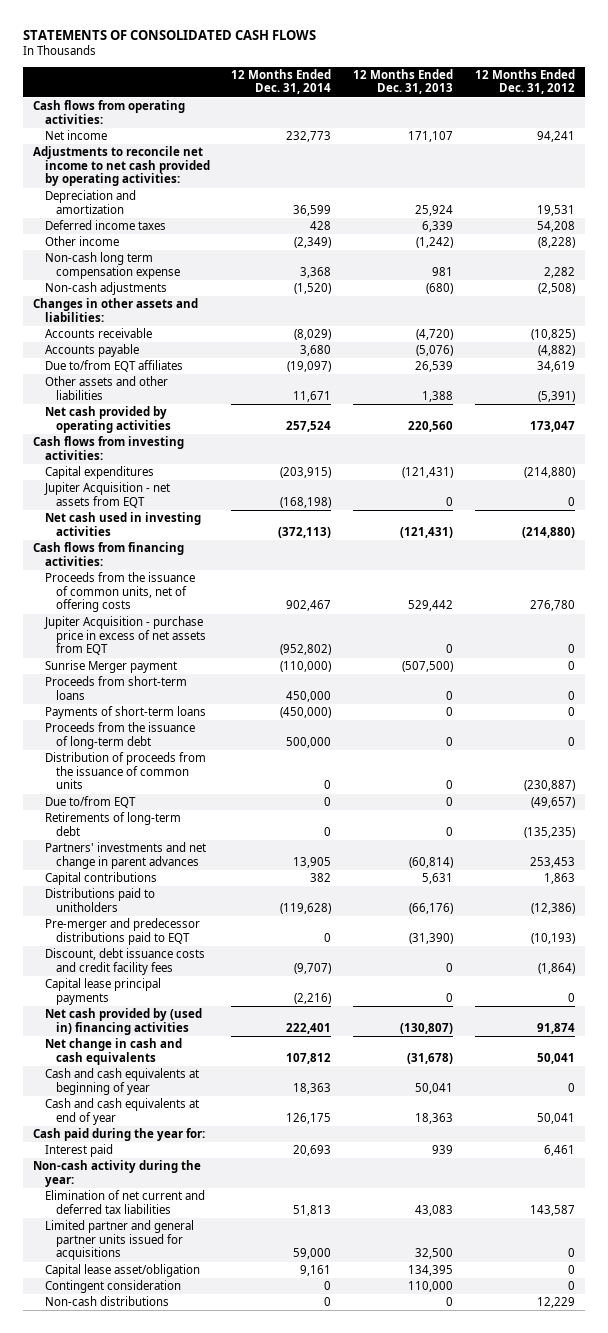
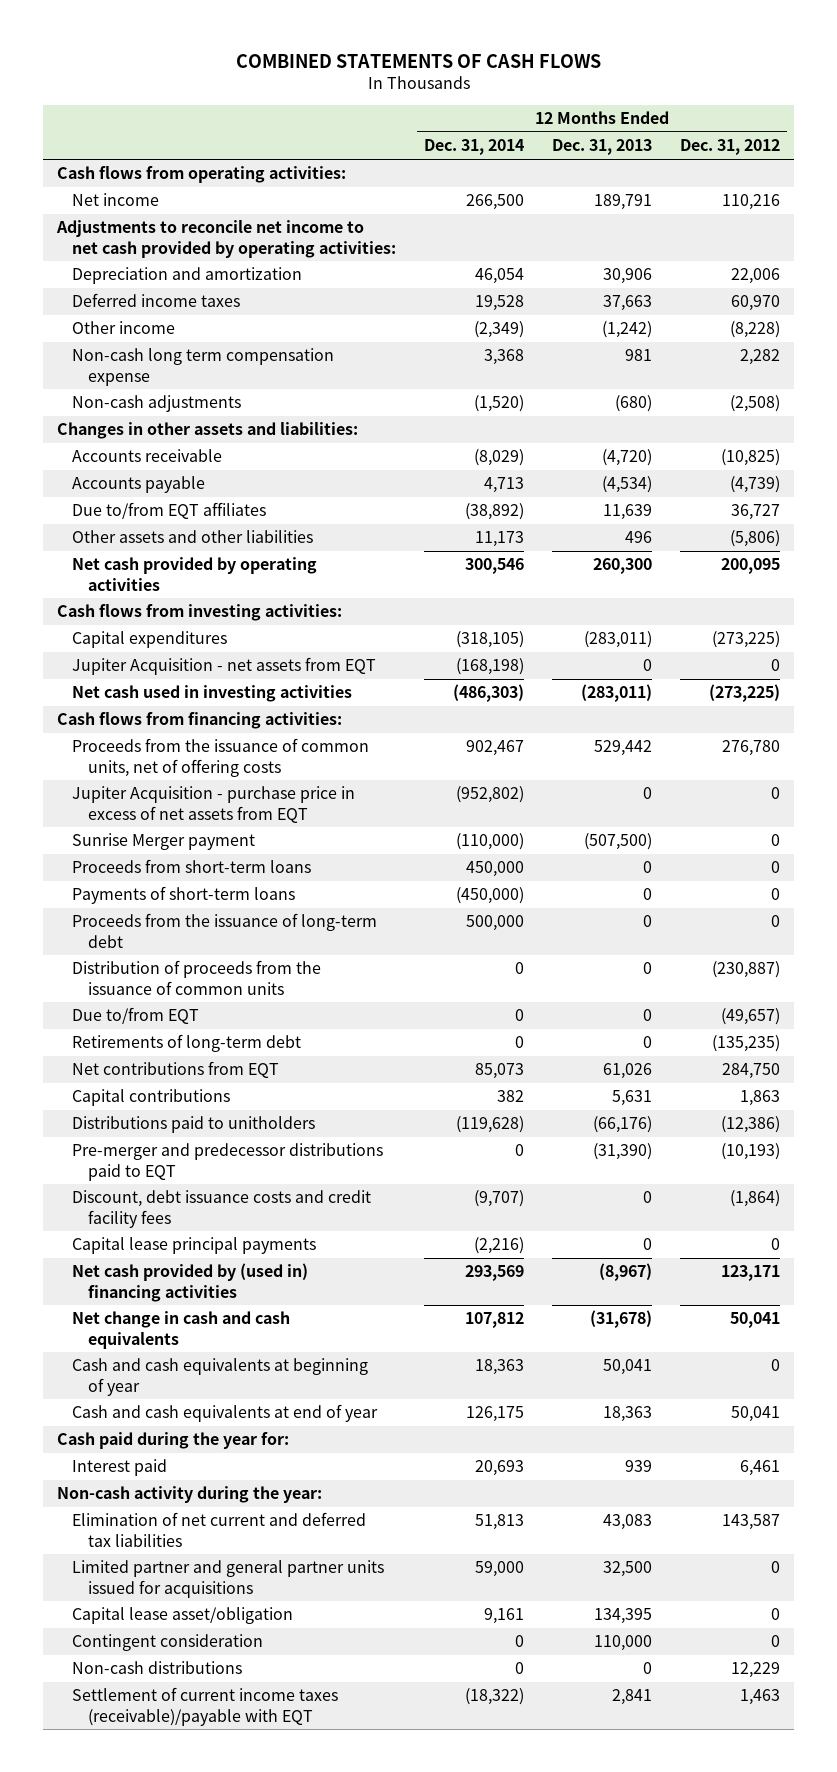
- STATEMENTS OF CONSOLIDATED CASH FLOWS
+ COMBINED STATEMENTS OF CASH FLOWS
- Net income | 232,773 | 171,107 | 94,241
+ Net income | 266,500 | 189,791 | 110,216
- Depreciation and amortization | 36,599 | 25,924 | 19,531
- Deferred income taxes | 428 | 6,339 | 54,208
+ Depreciation and amortization | 46,054 | 30,906 | 22,006
+ Deferred income taxes | 19,528 | 37,663 | 60,970
- Accounts payable | 3,680 | (5,076) | (4,882)
- Due to/from EQT affiliates | (19,097) | 26,539 | 34,619
- Other assets and other liabilities | 11,671 | 1,388 | (5,391)
- Net cash provided by operating activities | 257,524 | 220,560 | 173,047
+ Accounts payable | 4,713 | (4,534) | (4,739)
+ Due to/from EQT affiliates | (38,892) | 11,639 | 36,727
+ Other assets and other liabilities | 11,173 | 496 | (5,806)
+ Net cash provided by operating activities | 300,546 | 260,300 | 200,095
- Capital expenditures | (203,915) | (121,431) | (214,880)
+ Capital expenditures | (318,105) | (283,011) | (273,225)
- Net cash used in investing activities | (372,113) | (121,431) | (214,880)
+ Net cash used in investing activities | (486,303) | (283,011) | (273,225)
- Partners' investments and net change in parent advances | 13,905 | (60,814) | 253,453
+ Net contributions from EQT | 85,073 | 61,026 | 284,750
- Net cash provided by (used in) financing activities | 222,401 | (130,807) | 91,874
+ Net cash provided by (used in) financing activities | 293,569 | (8,967) | 123,171
+ Settlement of current income taxes (receivable)/payable with EQT | (18,322) | 2,841 | 1,463

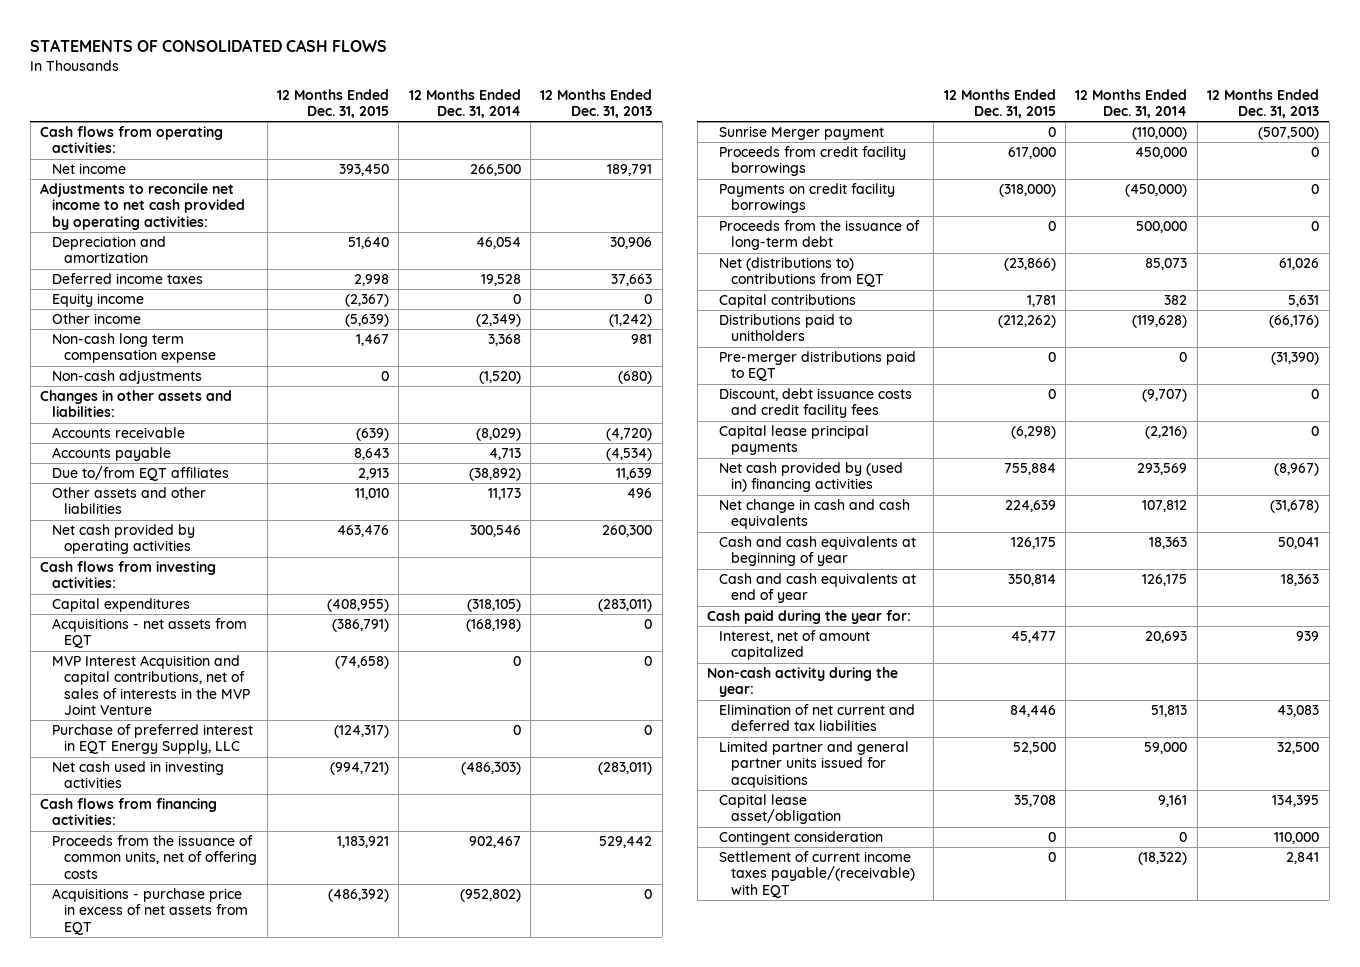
- COMBINED STATEMENTS OF CASH FLOWS
+ STATEMENTS OF CONSOLIDATED CASH FLOWS
- | 12 Months Ended Dec. 31, 2014 | 12 Months Ended Dec. 31, 2013 | 12 Months Ended Dec. 31, 2012
+ | 12 Months Ended Dec. 31, 2015 | 12 Months Ended Dec. 31, 2014 | 12 Months Ended Dec. 31, 2013
+ Equity income | (2,367) | 0 | 0
- Jupiter Acquisition - net assets from EQT | (168,198) | 0 | 0
+ Acquisitions - net assets from EQT | (386,791) | (168,198) | 0
+ MVP Interest Acquisition and capital contributions, net of sales of interests in the MVP Joint Venture | (74,658) | 0 | 0
+ Purchase of preferred interest in EQT Energy Supply, LLC | (124,317) | 0 | 0
- Jupiter Acquisition - purchase price in excess of net assets from EQT | (952,802) | 0 | 0
+ Acquisitions - purchase price in excess of net assets from EQT | (486,392) | (952,802) | 0
- Proceeds from short-term loans | 450,000 | 0 | 0
- Payments of short-term loans | (450,000) | 0 | 0
+ Proceeds from credit facility borrowings | 617,000 | 450,000 | 0
+ Payments on credit facility borrowings | (318,000) | (450,000) | 0
- Distribution of proceeds from the issuance of common units | 0 | 0 | (230,887)
- Due to/from EQT | 0 | 0 | (49,657)
- Retirements of long-term debt | 0 | 0 | (135,235)
- Net contributions from EQT | 85,073 | 61,026 | 284,750
+ Net (distributions to) contributions from EQT | (23,866) | 85,073 | 61,026
- Pre-merger and predecessor distributions paid to EQT | 0 | (31,390) | (10,193)
+ Pre-merger distributions paid to EQT | 0 | 0 | (31,390)
- Interest paid | 20,693 | 939 | 6,461
+ Interest, net of amount capitalized | 45,477 | 20,693 | 939
- Non-cash distributions | 0 | 0 | 12,229
- Settlement of current income taxes (receivable)/payable with EQT | (18,322) | 2,841 | 1,463
+ Settlement of current income taxes payable/(receivable) with EQT | 0 | (18,322) | 2,841

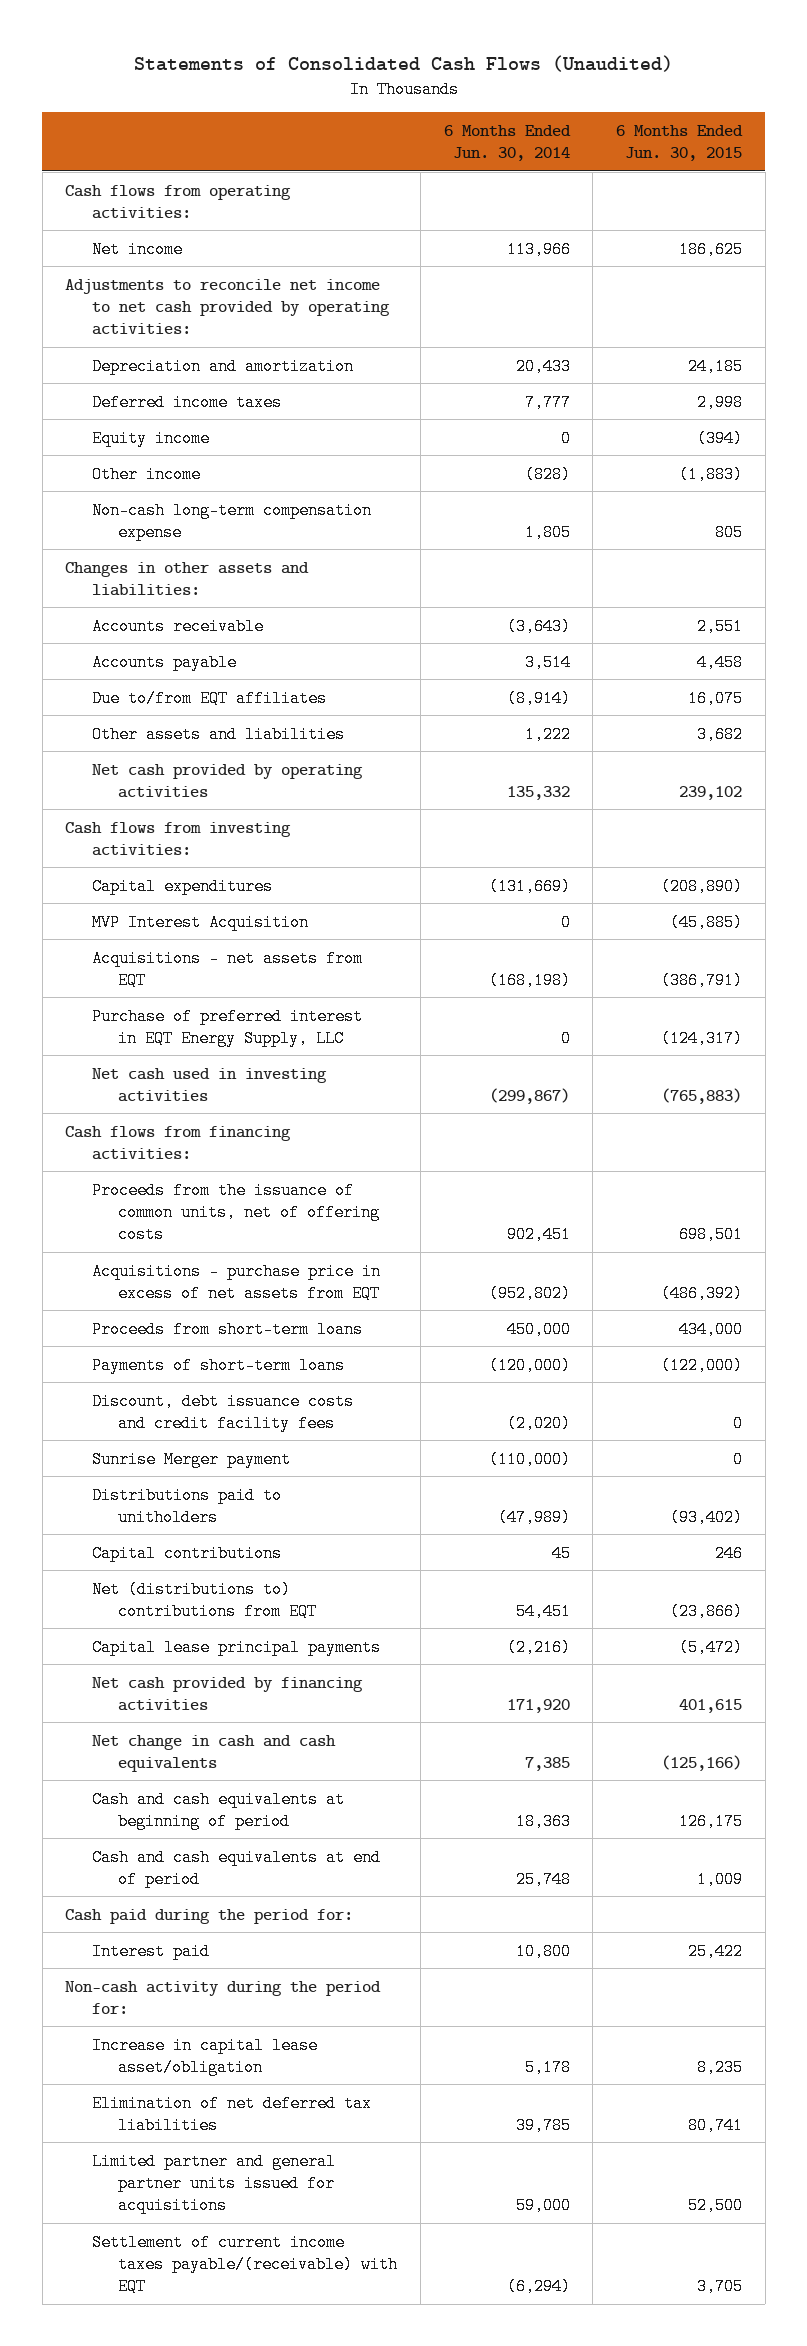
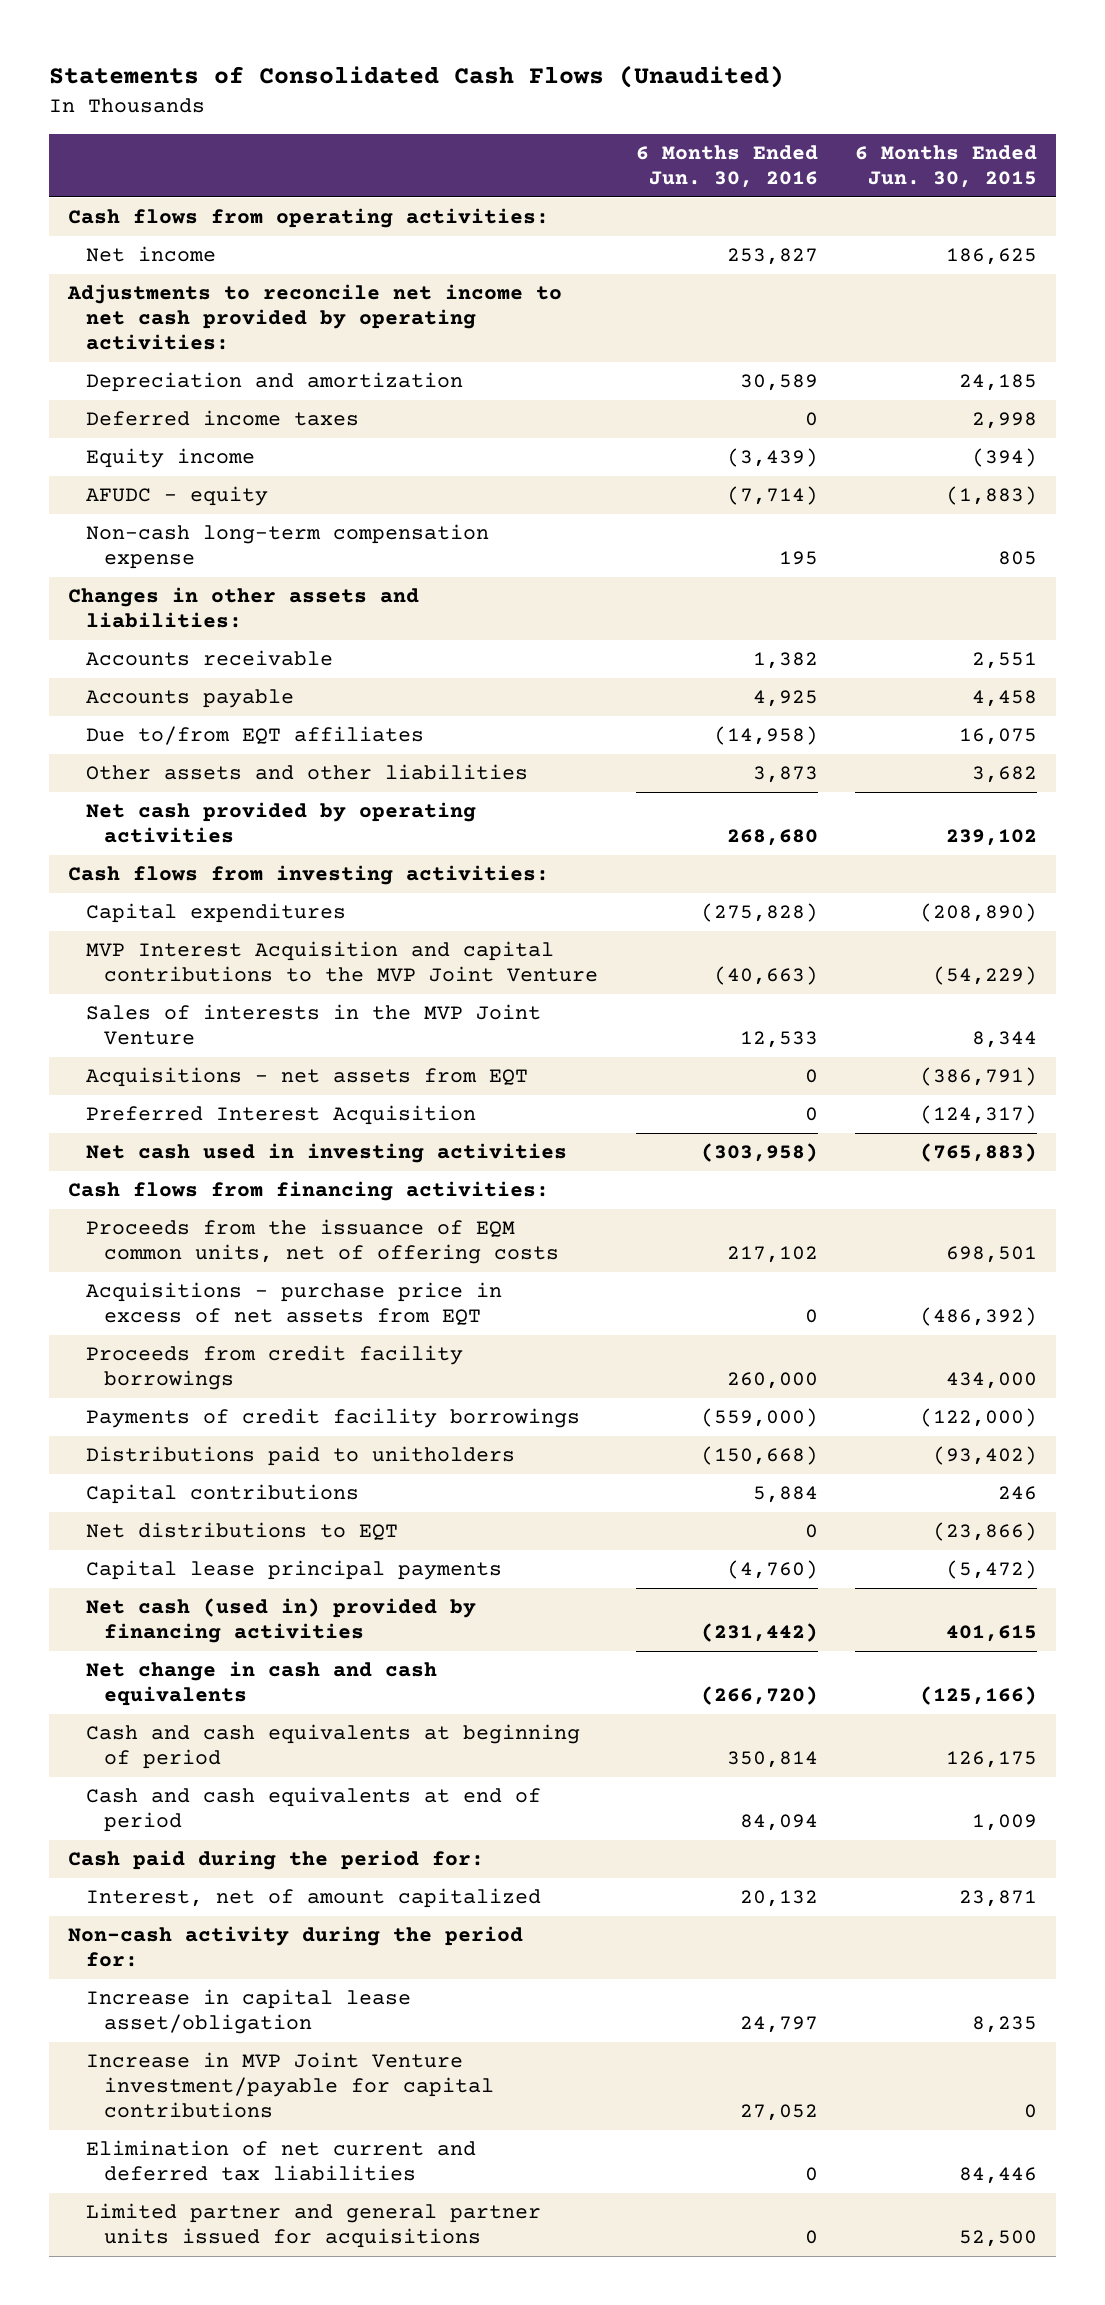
- | 6 Months Ended Jun. 30, 2014 | 6 Months Ended Jun. 30, 2015
+ | 6 Months Ended Jun. 30, 2016 | 6 Months Ended Jun. 30, 2015
- Other income | (828) | (1,883)
+ AFUDC - equity | (7,714) | (1,883)
- Other assets and liabilities | 1,222 | 3,682
+ Other assets and other liabilities | 3,873 | 3,682
- MVP Interest Acquisition | 0 | (45,885)
+ MVP Interest Acquisition and capital contributions to the MVP Joint Venture | (40,663) | (54,229)
+ Sales of interests in the MVP Joint Venture | 12,533 | 8,344
- Purchase of preferred interest in EQT Energy Supply, LLC | 0 | (124,317)
+ Preferred Interest Acquisition | 0 | (124,317)
- Proceeds from the issuance of common units, net of offering costs | 902,451 | 698,501
+ Proceeds from the issuance of EQM common units, net of offering costs | 217,102 | 698,501
- Proceeds from short-term loans | 450,000 | 434,000
- Payments of short-term loans | (120,000) | (122,000)
- Discount, debt issuance costs and credit facility fees | (2,020) | 0
- Sunrise Merger payment | (110,000) | 0
+ Proceeds from credit facility borrowings | 260,000 | 434,000
+ Payments of credit facility borrowings | (559,000) | (122,000)
- Net (distributions to) contributions from EQT | 54,451 | (23,866)
+ Net distributions to EQT | 0 | (23,866)
- Net cash provided by financing activities | 171,920 | 401,615
+ Net cash (used in) provided by financing activities | (231,442) | 401,615
- Interest paid | 10,800 | 25,422
+ Interest, net of amount capitalized | 20,132 | 23,871
- Elimination of net deferred tax liabilities | 39,785 | 80,741
+ Increase in MVP Joint Venture investment/payable for capital contributions | 27,052 | 0
+ Elimination of net current and deferred tax liabilities | 0 | 84,446
- Settlement of current income taxes payable/(receivable) with EQT | (6,294) | 3,705

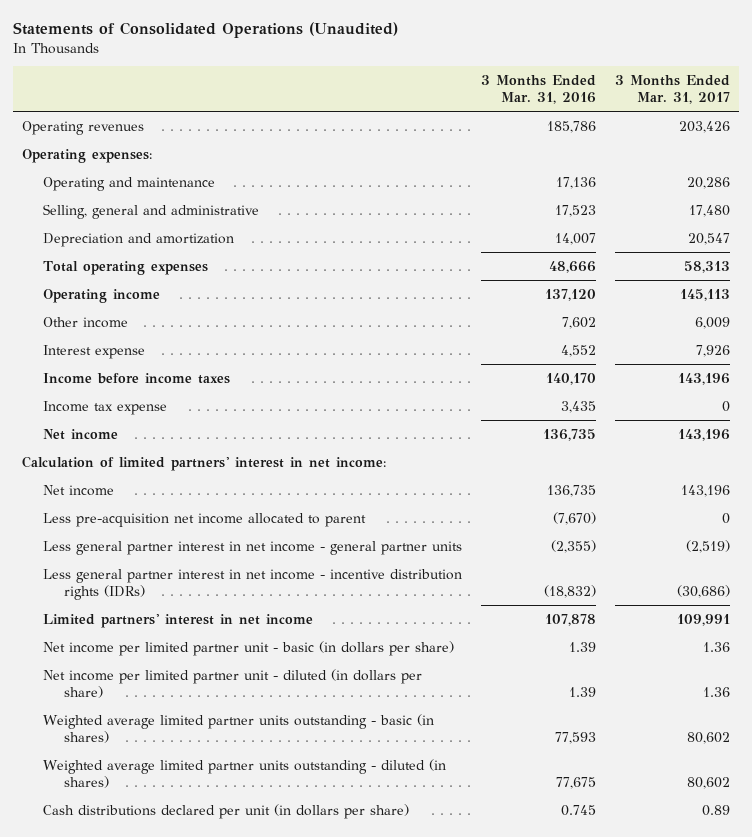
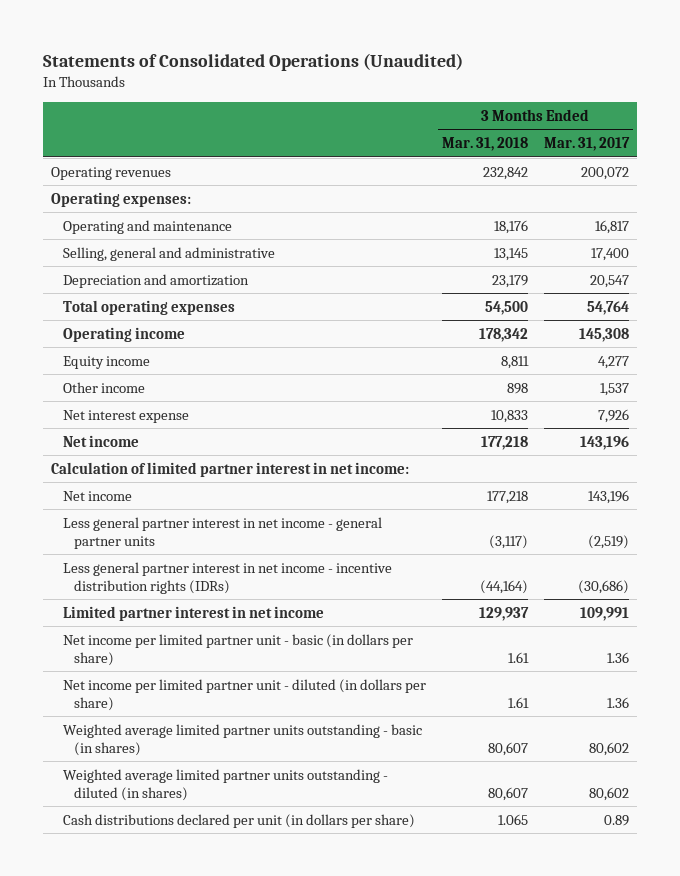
- | 3 Months Ended Mar. 31, 2016 | 3 Months Ended Mar. 31, 2017
+ | 3 Months Ended Mar. 31, 2018 | 3 Months Ended Mar. 31, 2017
- Operating revenues | 185,786 | 203,426
+ Operating revenues | 232,842 | 200,072
- Operating and maintenance | 17,136 | 20,286
- Selling, general and administrative | 17,523 | 17,480
+ Operating and maintenance | 18,176 | 16,817
+ Selling, general and administrative | 13,145 | 17,400
- Total operating expenses | 48,666 | 58,313
- Operating income | 137,120 | 145,113
- Other income | 7,602 | 6,009
- Interest expense | 4,552 | 7,926
- Income before income taxes | 140,170 | 143,196
- Income tax expense | 3,435 | 0
+ Total operating expenses | 54,500 | 54,764
+ Operating income | 178,342 | 145,308
+ Equity income | 8,811 | 4,277
+ Other income | 898 | 1,537
+ Net interest expense | 10,833 | 7,926
- Calculation of limited partners' interest in net income:
+ Calculation of limited partner interest in net income:
- Less pre-acquisition net income allocated to parent | (7,670) | 0
- Limited partners' interest in net income | 107,878 | 109,991
+ Limited partner interest in net income | 129,937 | 109,991

